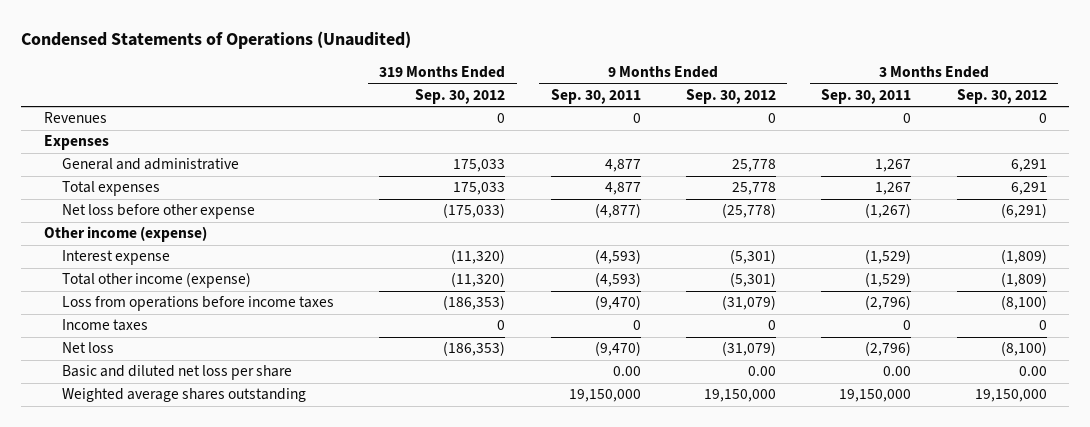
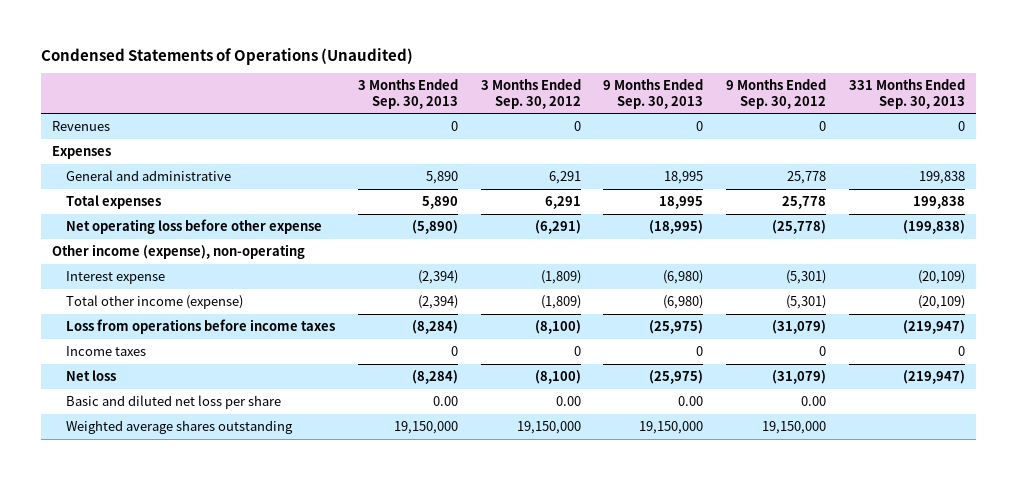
- | 319 Months Ended Sep. 30, 2012 | 9 Months Ended Sep. 30, 2011 | 9 Months Ended Sep. 30, 2012 | 3 Months Ended Sep. 30, 2011 | 3 Months Ended Sep. 30, 2012
+ | 3 Months Ended Sep. 30, 2013 | 3 Months Ended Sep. 30, 2012 | 9 Months Ended Sep. 30, 2013 | 9 Months Ended Sep. 30, 2012 | 331 Months Ended Sep. 30, 2013
- Net loss before other expense | (175,033) | (4,877) | (25,778) | (1,267) | (6,291)
- Other income (expense)
+ Net operating loss before other expense | (5,890) | (6,291) | (18,995) | (25,778) | (199,838)
+ Other income (expense), non-operating

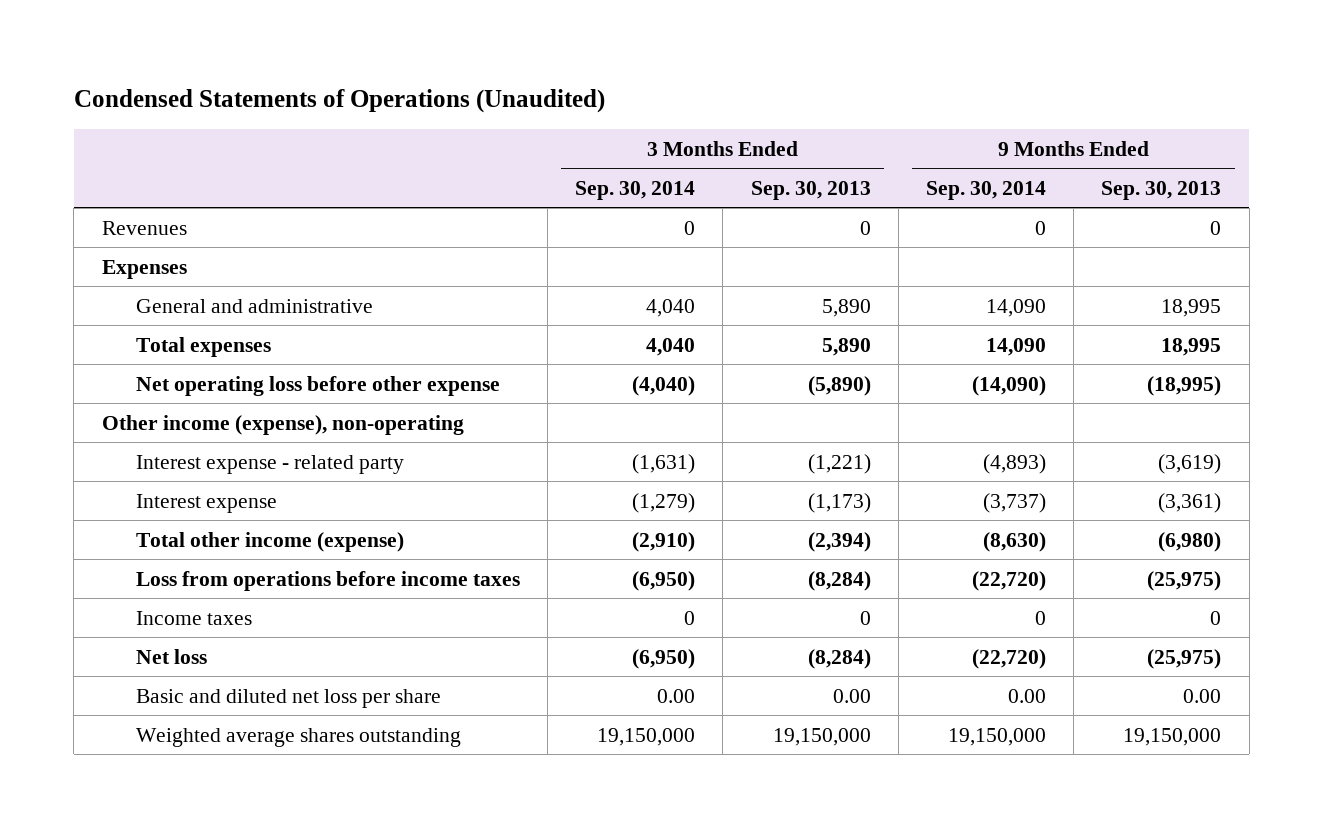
- | 3 Months Ended Sep. 30, 2013 | 3 Months Ended Sep. 30, 2012 | 9 Months Ended Sep. 30, 2013 | 9 Months Ended Sep. 30, 2012 | 331 Months Ended Sep. 30, 2013
+ | 3 Months Ended Sep. 30, 2014 | 3 Months Ended Sep. 30, 2013 | 9 Months Ended Sep. 30, 2014 | 9 Months Ended Sep. 30, 2013
- Interest expense | (2,394) | (1,809) | (6,980) | (5,301) | (20,109)
+ Interest expense - related party | (1,631) | (1,221) | (4,893) | (3,619)
+ Interest expense | (1,279) | (1,173) | (3,737) | (3,361)

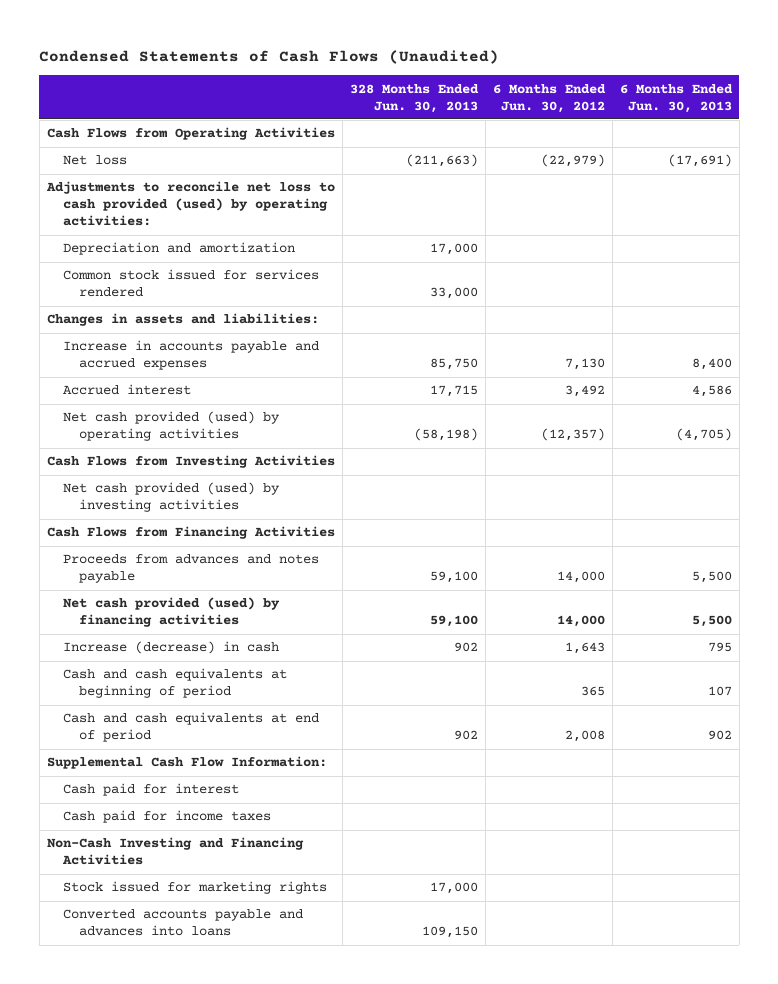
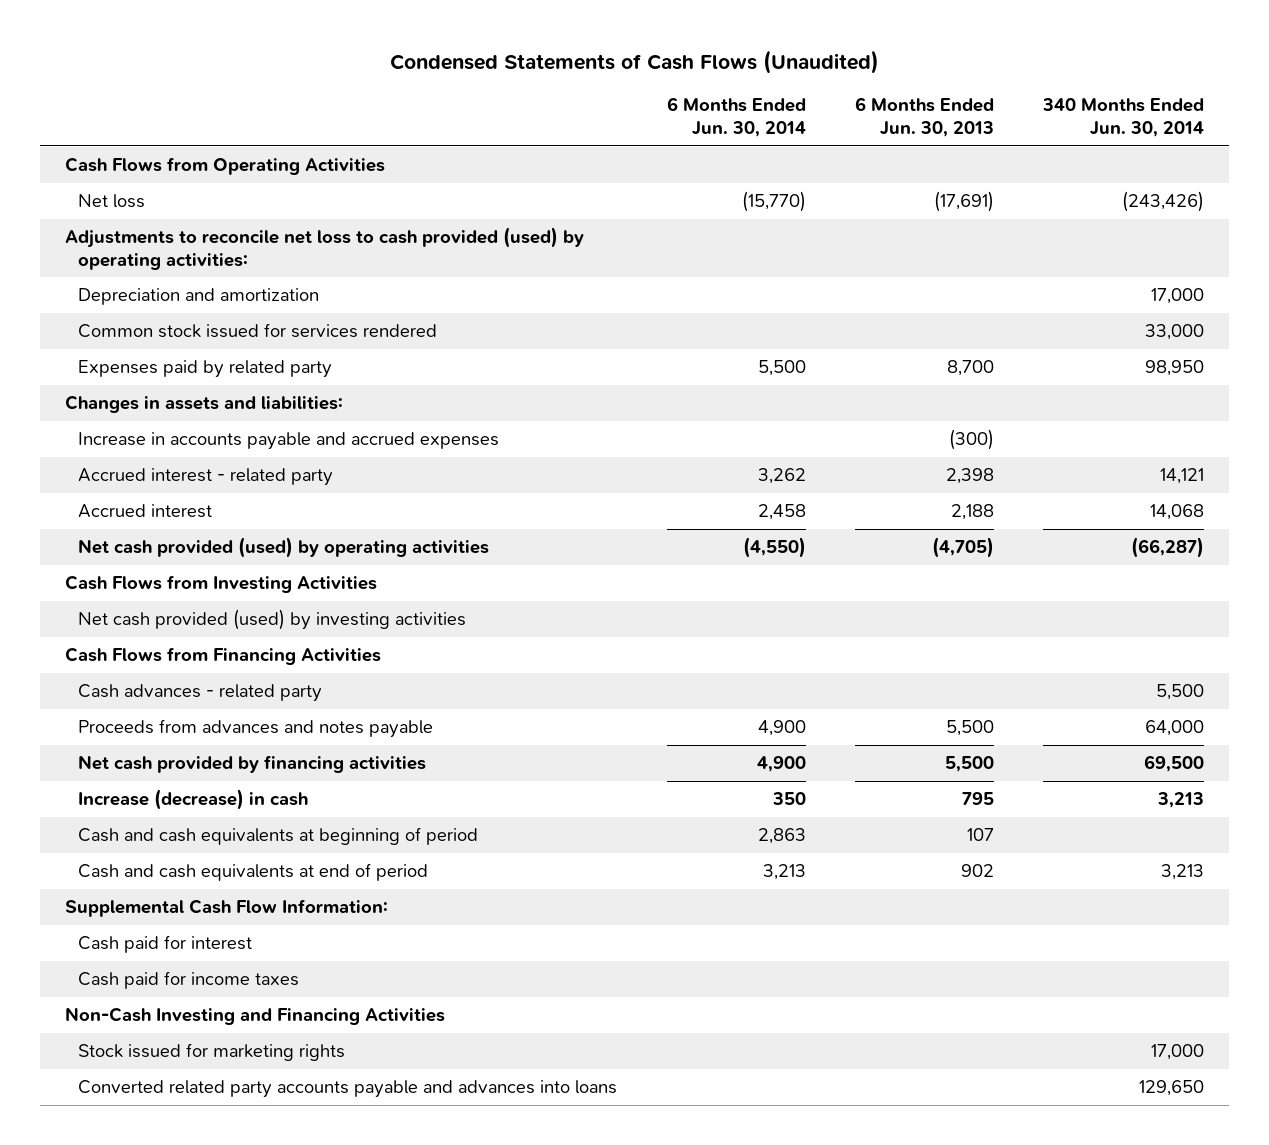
- | 328 Months Ended Jun. 30, 2013 | 6 Months Ended Jun. 30, 2012 | 6 Months Ended Jun. 30, 2013
+ | 6 Months Ended Jun. 30, 2014 | 6 Months Ended Jun. 30, 2013 | 340 Months Ended Jun. 30, 2014
+ Expenses paid by related party | 5,500 | 8,700 | 98,950
- Increase in accounts payable and accrued expenses | 85,750 | 7,130 | 8,400
- Accrued interest | 17,715 | 3,492 | 4,586
+ Increase in accounts payable and accrued expenses | | (300) |
+ Accrued interest - related party | 3,262 | 2,398 | 14,121
+ Accrued interest | 2,458 | 2,188 | 14,068
+ Cash advances - related party | | | 5,500
- Net cash provided (used) by financing activities | 59,100 | 14,000 | 5,500
+ Net cash provided by financing activities | 4,900 | 5,500 | 69,500
- Converted accounts payable and advances into loans | 109,150 | |
+ Converted related party accounts payable and advances into loans | | | 129,650

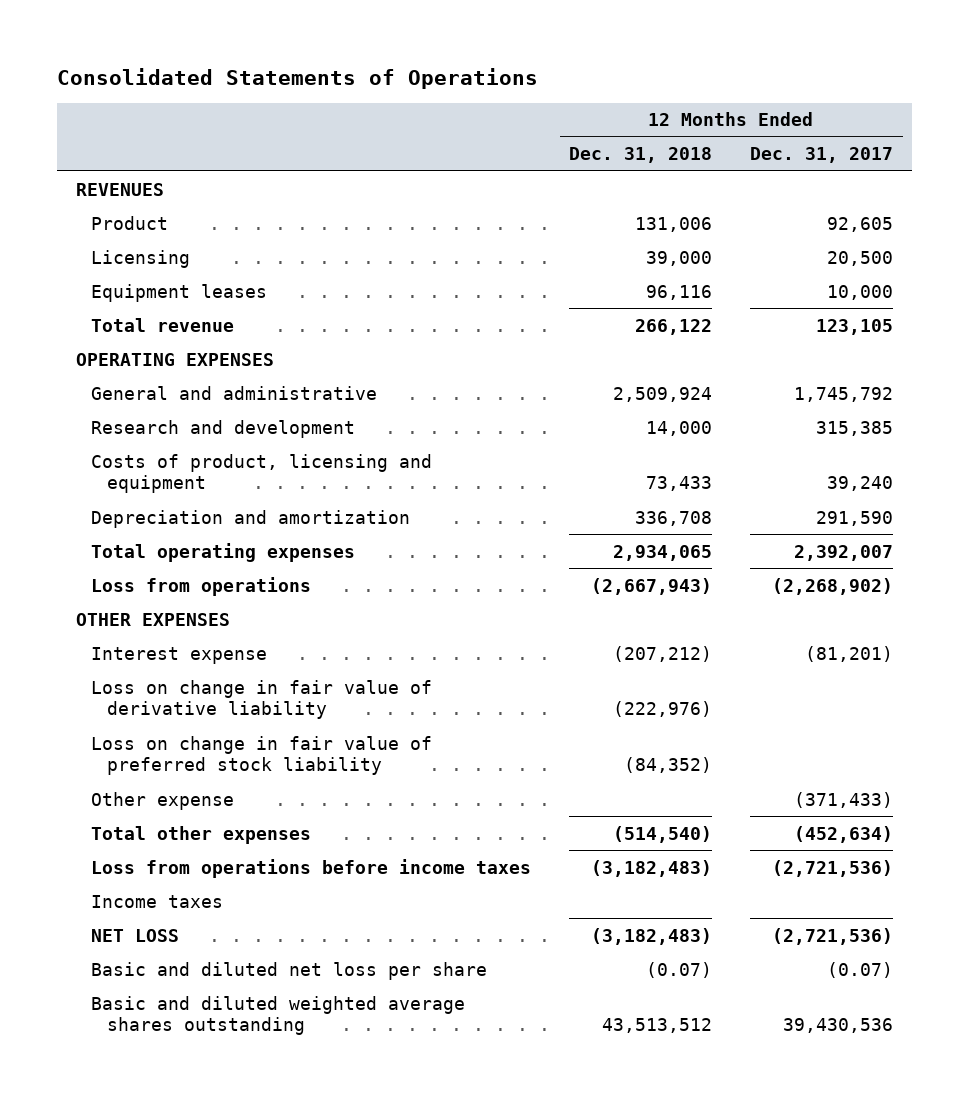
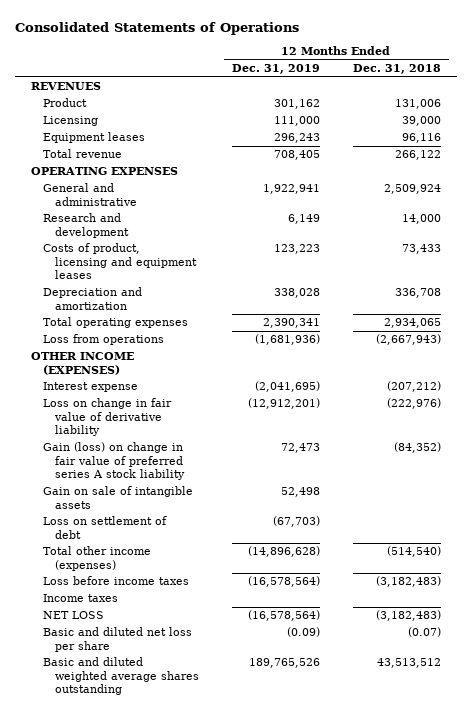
- | 12 Months Ended Dec. 31, 2018 | 12 Months Ended Dec. 31, 2017
+ | 12 Months Ended Dec. 31, 2019 | 12 Months Ended Dec. 31, 2018
- Costs of product, licensing and equipment | 73,433 | 39,240
+ Costs of product, licensing and equipment leases | 123,223 | 73,433
- OTHER EXPENSES
+ OTHER INCOME (EXPENSES)
- Loss on change in fair value of preferred stock liability | (84,352) |
- Other expense | | (371,433)
- Total other expenses | (514,540) | (452,634)
- Loss from operations before income taxes | (3,182,483) | (2,721,536)
+ Gain (loss) on change in fair value of preferred series A stock liability | 72,473 | (84,352)
+ Gain on sale of intangible assets | 52,498 |
+ Loss on settlement of debt | (67,703) |
+ Total other income (expenses) | (14,896,628) | (514,540)
+ Loss before income taxes | (16,578,564) | (3,182,483)

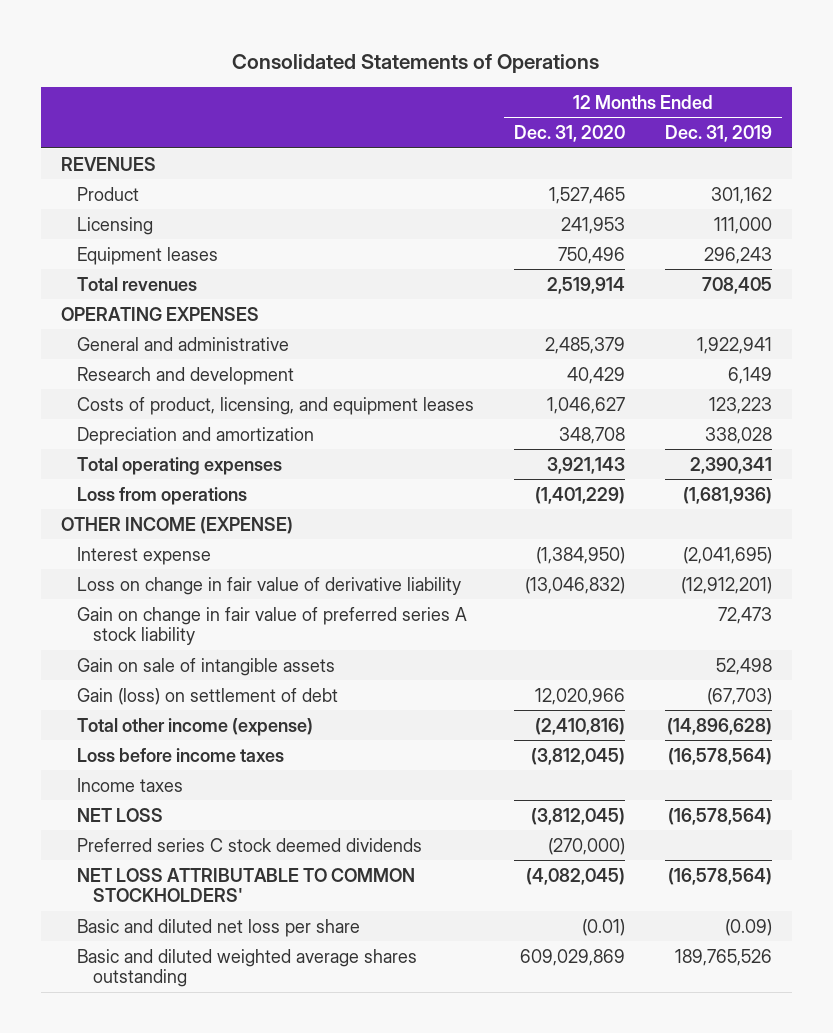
- | 12 Months Ended Dec. 31, 2019 | 12 Months Ended Dec. 31, 2018
+ | 12 Months Ended Dec. 31, 2020 | 12 Months Ended Dec. 31, 2019
- Total revenue | 708,405 | 266,122
+ Total revenues | 2,519,914 | 708,405
- Costs of product, licensing and equipment leases | 123,223 | 73,433
+ Costs of product, licensing, and equipment leases | 1,046,627 | 123,223
- OTHER INCOME (EXPENSES)
+ OTHER INCOME (EXPENSE)
- Gain (loss) on change in fair value of preferred series A stock liability | 72,473 | (84,352)
+ Gain on change in fair value of preferred series A stock liability | | 72,473
- Loss on settlement of debt | (67,703) |
- Total other income (expenses) | (14,896,628) | (514,540)
+ Gain (loss) on settlement of debt | 12,020,966 | (67,703)
+ Total other income (expense) | (2,410,816) | (14,896,628)
+ Preferred series C stock deemed dividends | (270,000) |
+ NET LOSS ATTRIBUTABLE TO COMMON STOCKHOLDERS' | (4,082,045) | (16,578,564)

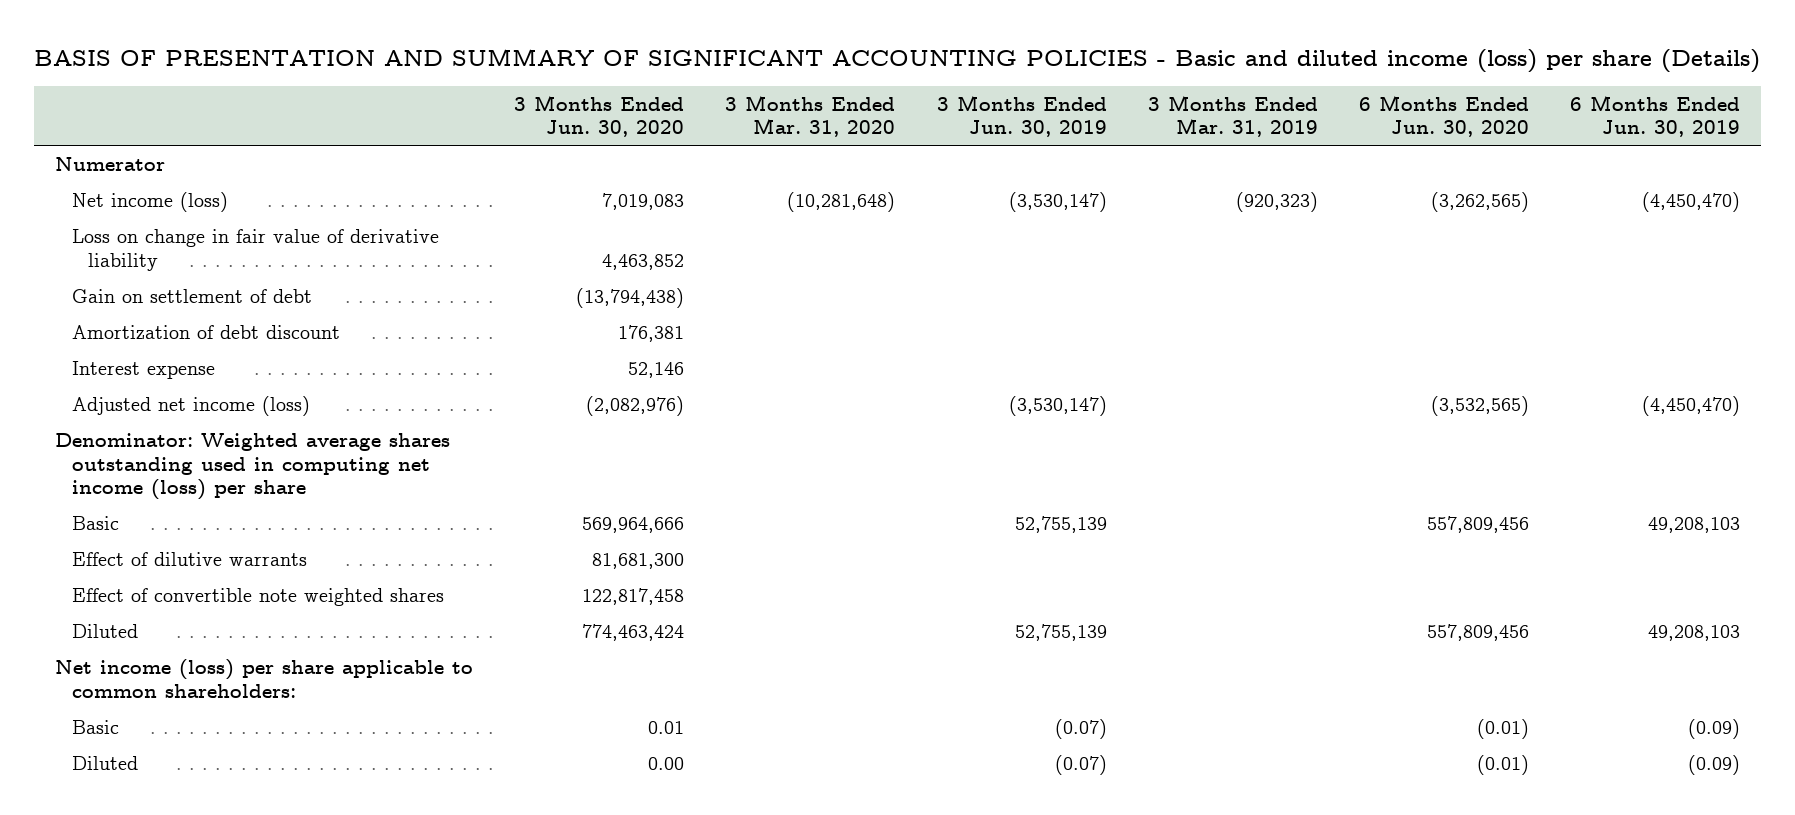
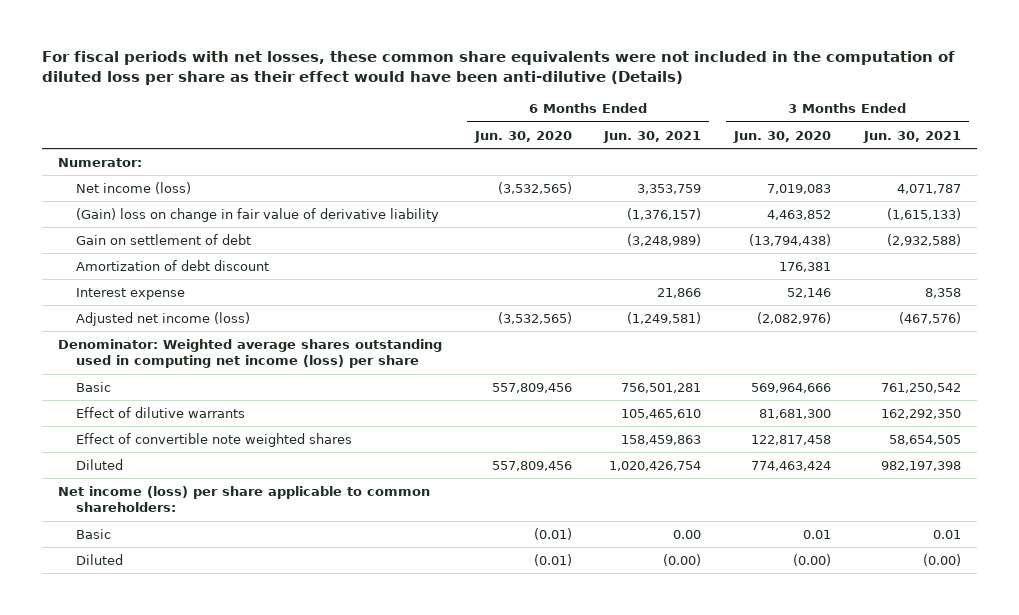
- BASIS OF PRESENTATION AND SUMMARY OF SIGNIFICANT ACCOUNTING POLICIES - Basic and diluted income (loss) per share (Details)
+ For fiscal periods with net losses, these common share equivalents were not included in the computation of diluted loss per share as their effect would have been anti-dilutive (Details)
- | 3 Months Ended Jun. 30, 2020 | 3 Months Ended Mar. 31, 2020 | 3 Months Ended Jun. 30, 2019 | 3 Months Ended Mar. 31, 2019 | 6 Months Ended Jun. 30, 2020 | 6 Months Ended Jun. 30, 2019
+ | 6 Months Ended Jun. 30, 2020 | 6 Months Ended Jun. 30, 2021 | 3 Months Ended Jun. 30, 2020 | 3 Months Ended Jun. 30, 2021
- Numerator
- Net income (loss) | 7,019,083 | (10,281,648) | (3,530,147) | (920,323) | (3,262,565) | (4,450,470)
- Loss on change in fair value of derivative liability | 4,463,852 | | | | |
+ Numerator:
+ Net income (loss) | (3,532,565) | 3,353,759 | 7,019,083 | 4,071,787
+ (Gain) loss on change in fair value of derivative liability | | (1,376,157) | 4,463,852 | (1,615,133)
- Diluted | 0.00 | | (0.07) | | (0.01) | (0.09)
+ Diluted | (0.01) | (0.00) | (0.00) | (0.00)

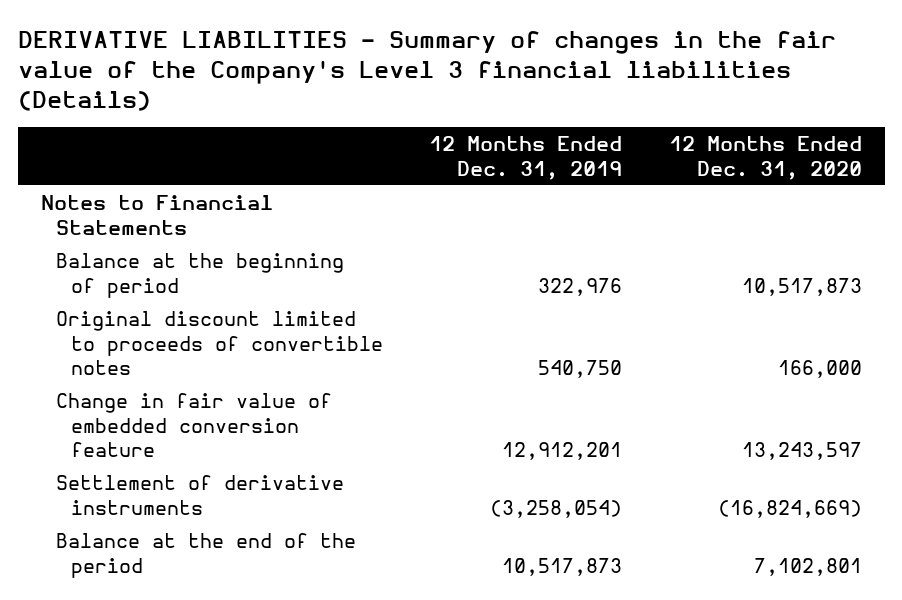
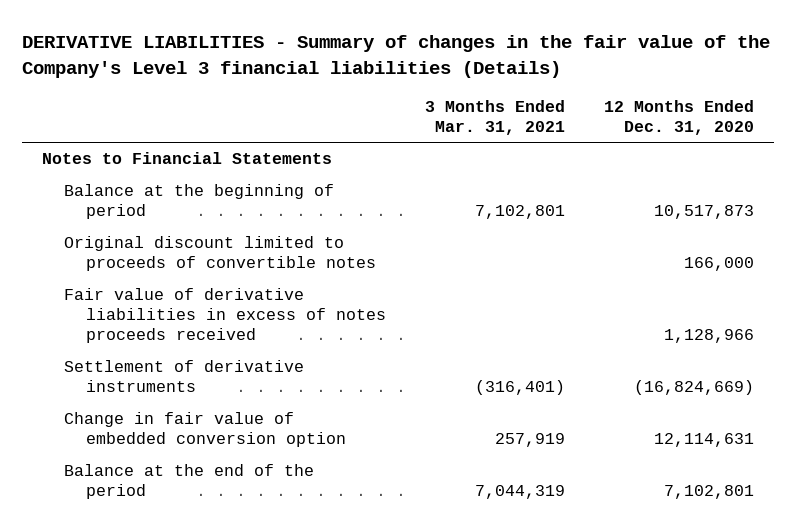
- | 12 Months Ended Dec. 31, 2019 | 12 Months Ended Dec. 31, 2020
+ | 3 Months Ended Mar. 31, 2021 | 12 Months Ended Dec. 31, 2020
- Change in fair value of embedded conversion feature | 12,912,201 | 13,243,597
+ Fair value of derivative liabilities in excess of notes proceeds received | | 1,128,966
+ Change in fair value of embedded conversion option | 257,919 | 12,114,631

